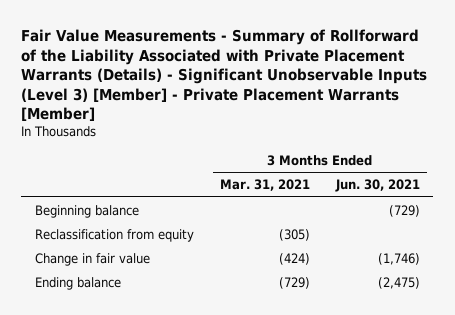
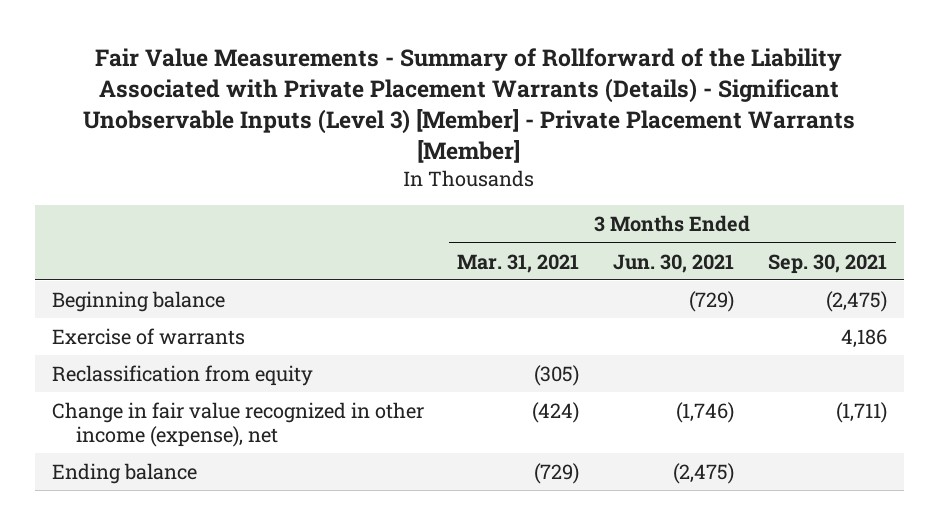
- | 3 Months Ended Mar. 31, 2021 | 3 Months Ended Jun. 30, 2021
+ | 3 Months Ended Mar. 31, 2021 | 3 Months Ended Jun. 30, 2021 | 3 Months Ended Sep. 30, 2021
+ Exercise of warrants | | | 4,186
- Change in fair value | (424) | (1,746)
+ Change in fair value recognized in other income (expense), net | (424) | (1,746) | (1,711)

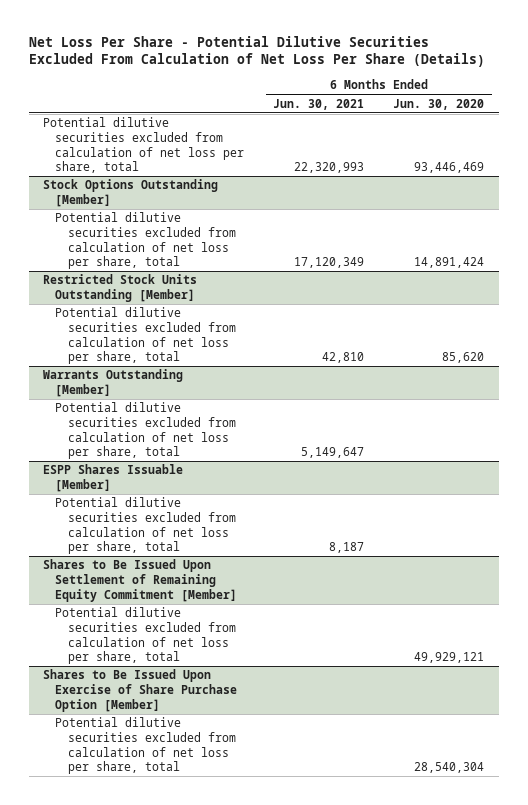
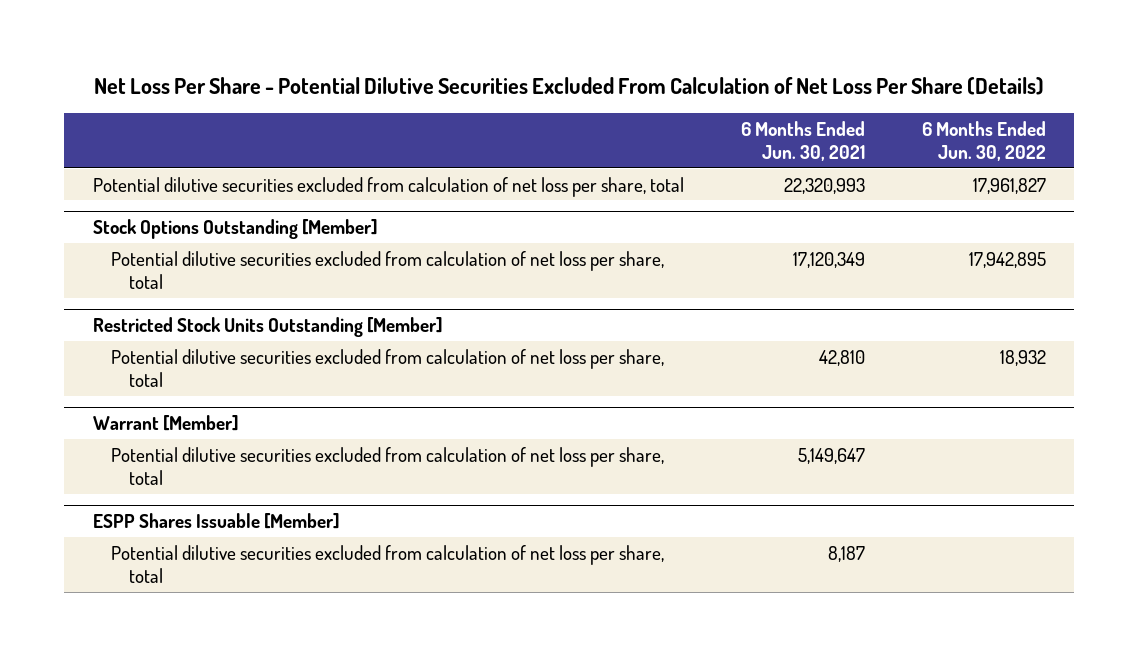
- | 6 Months Ended Jun. 30, 2021 | 6 Months Ended Jun. 30, 2020
+ | 6 Months Ended Jun. 30, 2021 | 6 Months Ended Jun. 30, 2022
- Warrants Outstanding [Member]
+ Warrant [Member]
- Shares to Be Issued Upon Settlement of Remaining Equity Commitment [Member]
- Potential dilutive securities excluded from calculation of net loss per share, total | | 49,929,121
- Shares to Be Issued Upon Exercise of Share Purchase Option [Member]
- Potential dilutive securities excluded from calculation of net loss per share, total | | 28,540,304

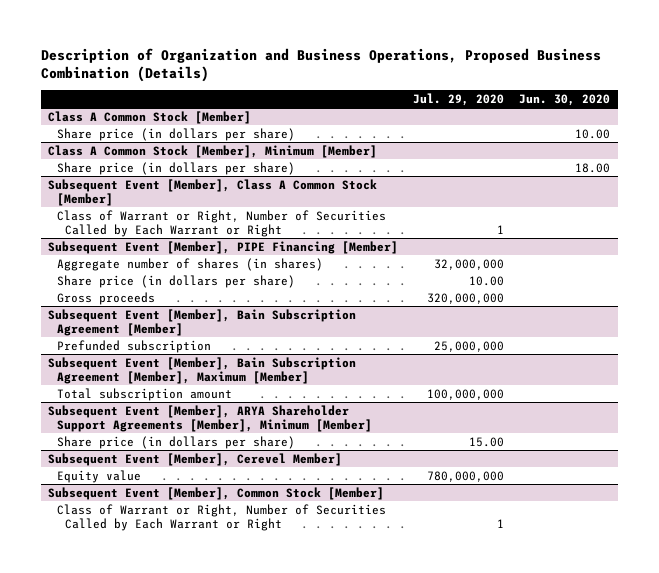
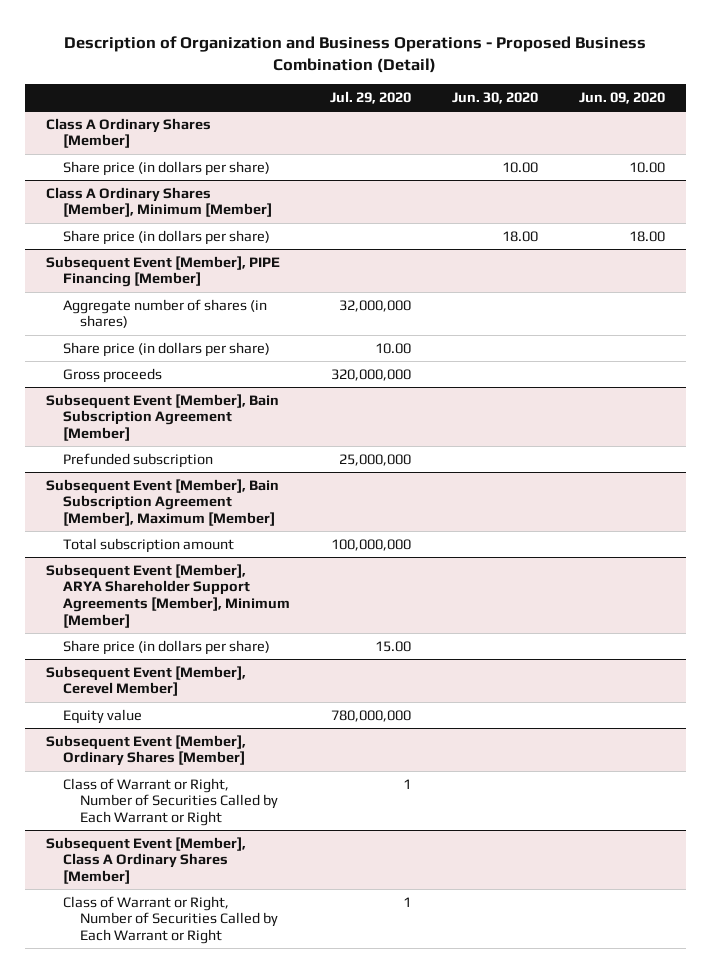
- Description of Organization and Business Operations, Proposed Business Combination (Details)
+ Description of Organization and Business Operations - Proposed Business Combination (Detail)
- | Jul. 29, 2020 | Jun. 30, 2020
+ | Jul. 29, 2020 | Jun. 30, 2020 | Jun. 09, 2020
- Class A Common Stock [Member]
+ Class A Ordinary Shares [Member]
- Class A Common Stock [Member], Minimum [Member]
+ Class A Ordinary Shares [Member], Minimum [Member]
- Subsequent Event [Member], Class A Common Stock [Member]
- Class of Warrant or Right, Number of Securities Called by Each Warrant or Right | 1 |
- Subsequent Event [Member], Common Stock [Member]
+ Subsequent Event [Member], Ordinary Shares [Member]
+ Subsequent Event [Member], Class A Ordinary Shares [Member]
+ Class of Warrant or Right, Number of Securities Called by Each Warrant or Right | 1 | |

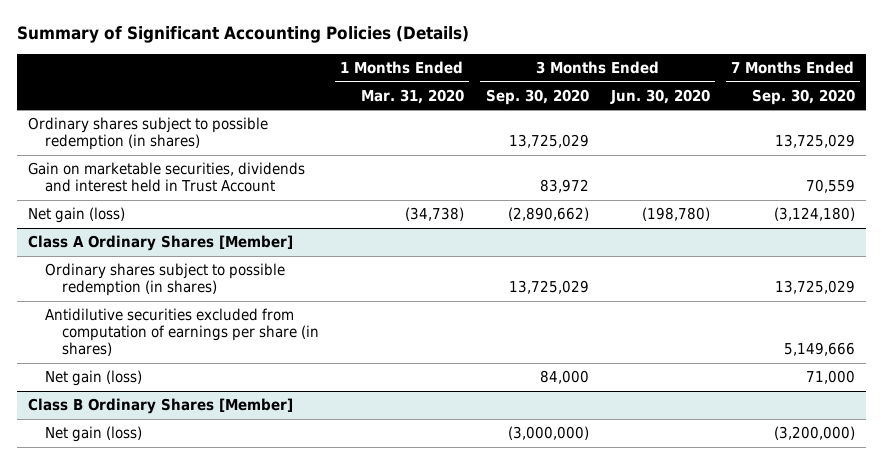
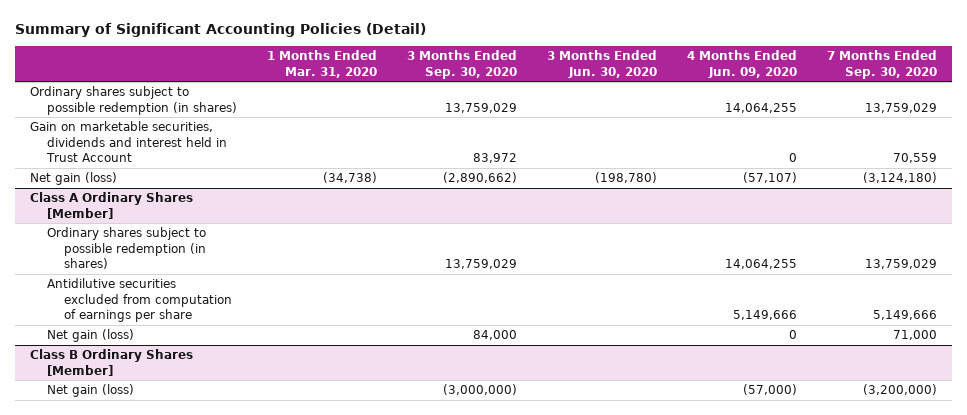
- Summary of Significant Accounting Policies (Details)
+ Summary of Significant Accounting Policies (Detail)
- | 1 Months Ended Mar. 31, 2020 | 3 Months Ended Sep. 30, 2020 | 3 Months Ended Jun. 30, 2020 | 7 Months Ended Sep. 30, 2020
+ | 1 Months Ended Mar. 31, 2020 | 3 Months Ended Sep. 30, 2020 | 3 Months Ended Jun. 30, 2020 | 4 Months Ended Jun. 09, 2020 | 7 Months Ended Sep. 30, 2020
- Ordinary shares subject to possible redemption (in shares) | | 13,725,029 | | 13,725,029
+ Ordinary shares subject to possible redemption (in shares) | | 13,759,029 | | 14,064,255 | 13,759,029
@ Class A Ordinary Shares [Member]
- Ordinary shares subject to possible redemption (in shares) | | 13,725,029 | | 13,725,029
- Antidilutive securities excluded from computation of earnings per share (in shares) | | | | 5,149,666
+ Ordinary shares subject to possible redemption (in shares) | | 13,759,029 | | 14,064,255 | 13,759,029
+ Antidilutive securities excluded from computation of earnings per share | | | | 5,149,666 | 5,149,666

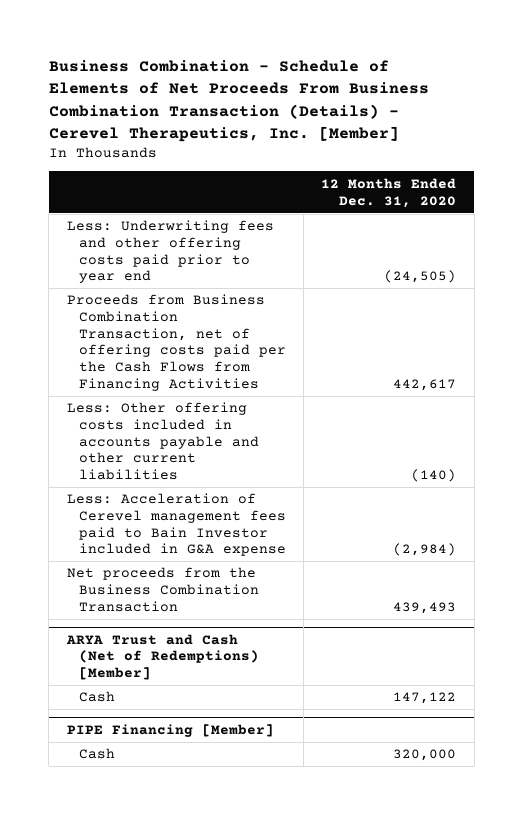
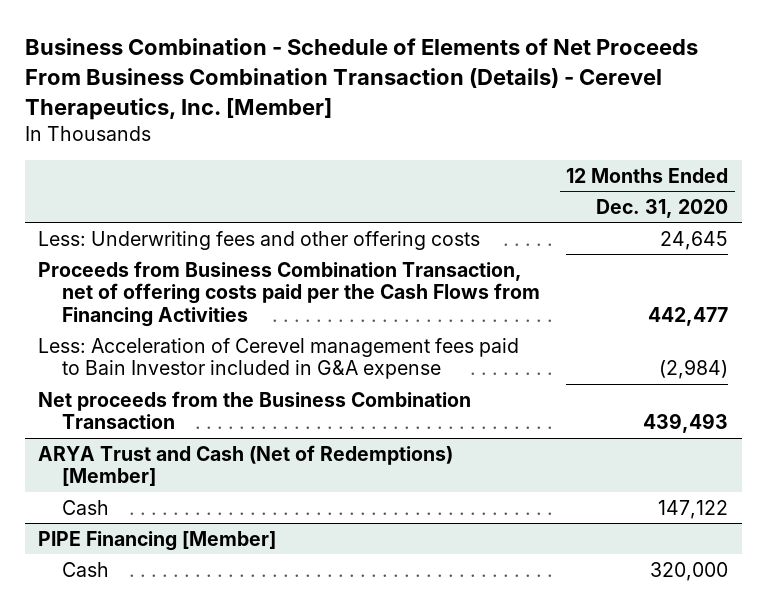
- Less: Underwriting fees and other offering costs paid prior to year end | (24,505)
- Proceeds from Business Combination Transaction, net of offering costs paid per the Cash Flows from Financing Activities | 442,617
- Less: Other offering costs included in accounts payable and other current liabilities | (140)
+ Less: Underwriting fees and other offering costs | 24,645
+ Proceeds from Business Combination Transaction, net of offering costs paid per the Cash Flows from Financing Activities | 442,477

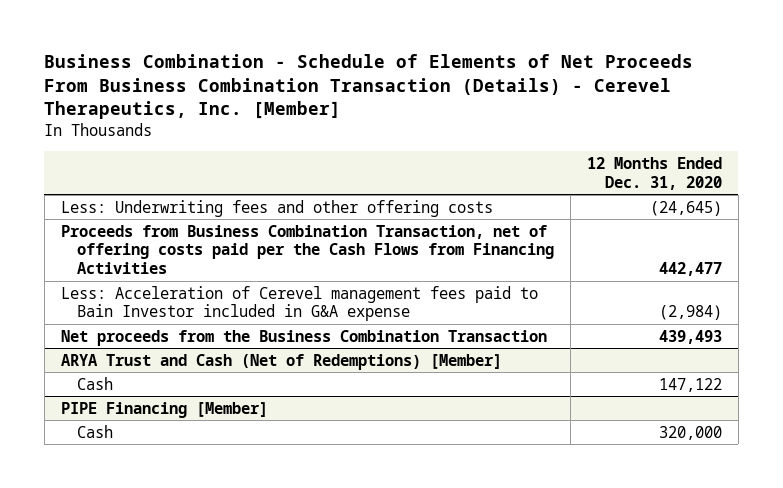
- Less: Underwriting fees and other offering costs | 24,645
+ Less: Underwriting fees and other offering costs | (24,645)

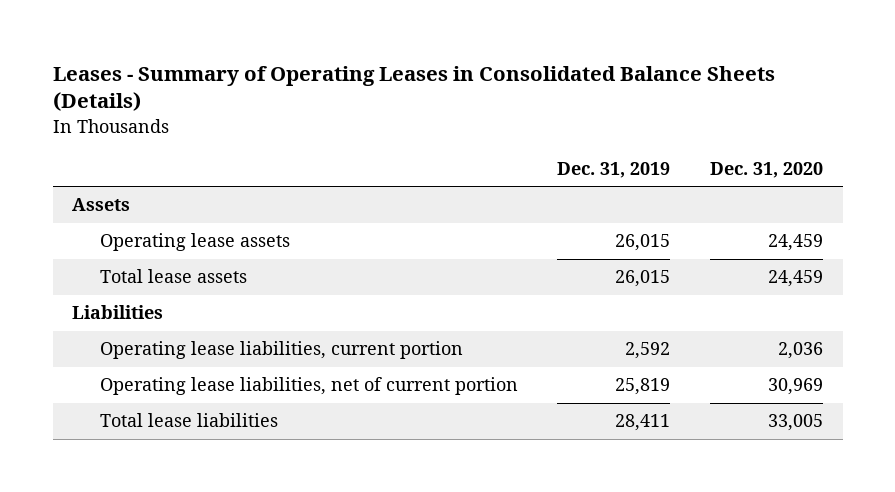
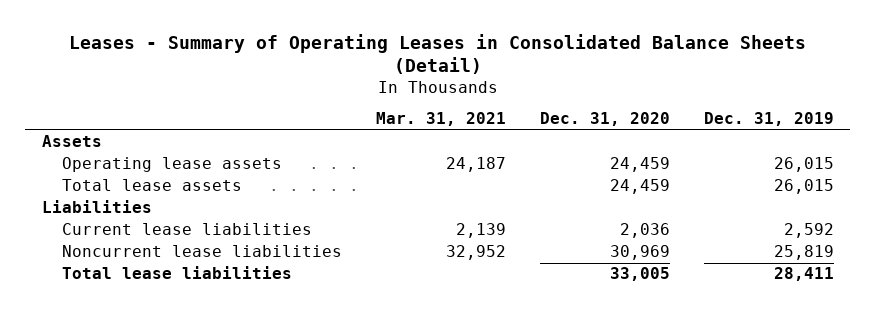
- Leases - Summary of Operating Leases in Consolidated Balance Sheets (Details)
+ Leases - Summary of Operating Leases in Consolidated Balance Sheets (Detail)
- | Dec. 31, 2019 | Dec. 31, 2020
+ | Mar. 31, 2021 | Dec. 31, 2020 | Dec. 31, 2019
- Operating lease liabilities, current portion | 2,592 | 2,036
- Operating lease liabilities, net of current portion | 25,819 | 30,969
+ Current lease liabilities | 2,139 | 2,036 | 2,592
+ Noncurrent lease liabilities | 32,952 | 30,969 | 25,819

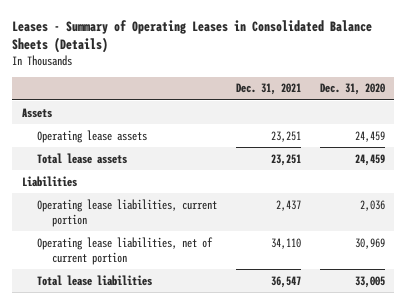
- Leases - Summary of Operating Leases in Consolidated Balance Sheets (Detail)
+ Leases - Summary of Operating Leases in Consolidated Balance Sheets (Details)
- | Mar. 31, 2021 | Dec. 31, 2020 | Dec. 31, 2019
+ | Dec. 31, 2021 | Dec. 31, 2020
- Current lease liabilities | 2,139 | 2,036 | 2,592
- Noncurrent lease liabilities | 32,952 | 30,969 | 25,819
+ Operating lease liabilities, current portion | 2,437 | 2,036
+ Operating lease liabilities, net of current portion | 34,110 | 30,969

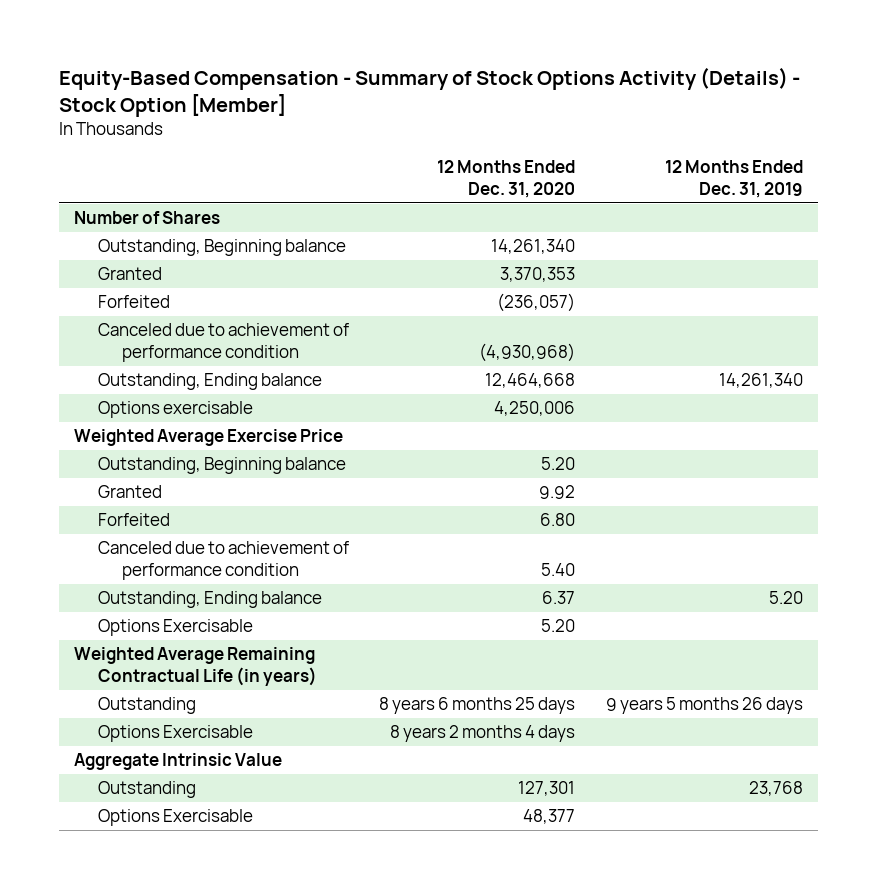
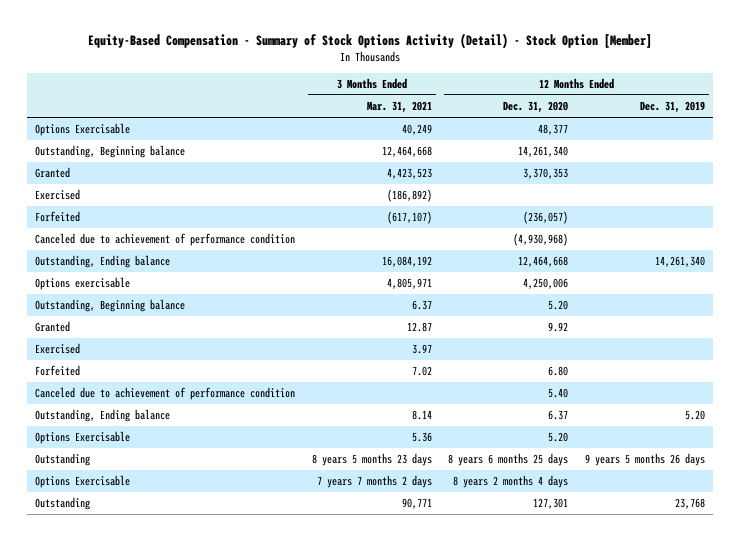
- Equity-Based Compensation - Summary of Stock Options Activity (Details) - Stock Option [Member]
+ Equity-Based Compensation - Summary of Stock Options Activity (Detail) - Stock Option [Member]
- | 12 Months Ended Dec. 31, 2020 | 12 Months Ended Dec. 31, 2019
+ | 3 Months Ended Mar. 31, 2021 | 12 Months Ended Dec. 31, 2020 | 12 Months Ended Dec. 31, 2019
- Number of Shares
moved up: Options Exercisable | 40,249 | 48,377 |
+ Exercised | (186,892) | |
- Weighted Average Exercise Price
+ Exercised | 3.97 | |
- Weighted Average Remaining Contractual Life (in years)
- Aggregate Intrinsic Value

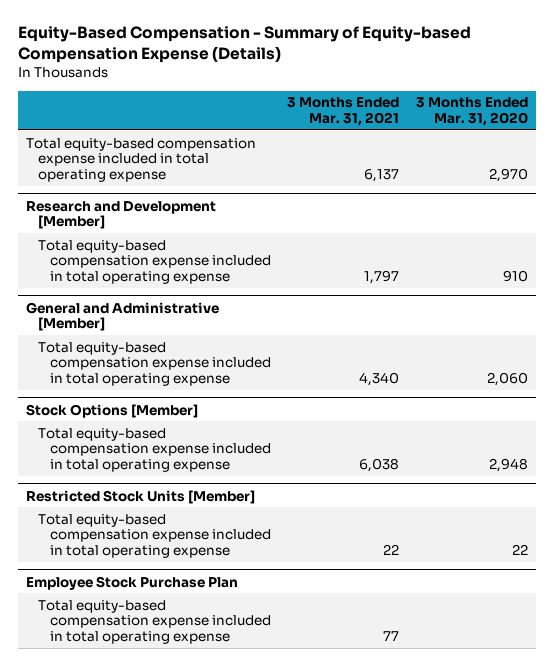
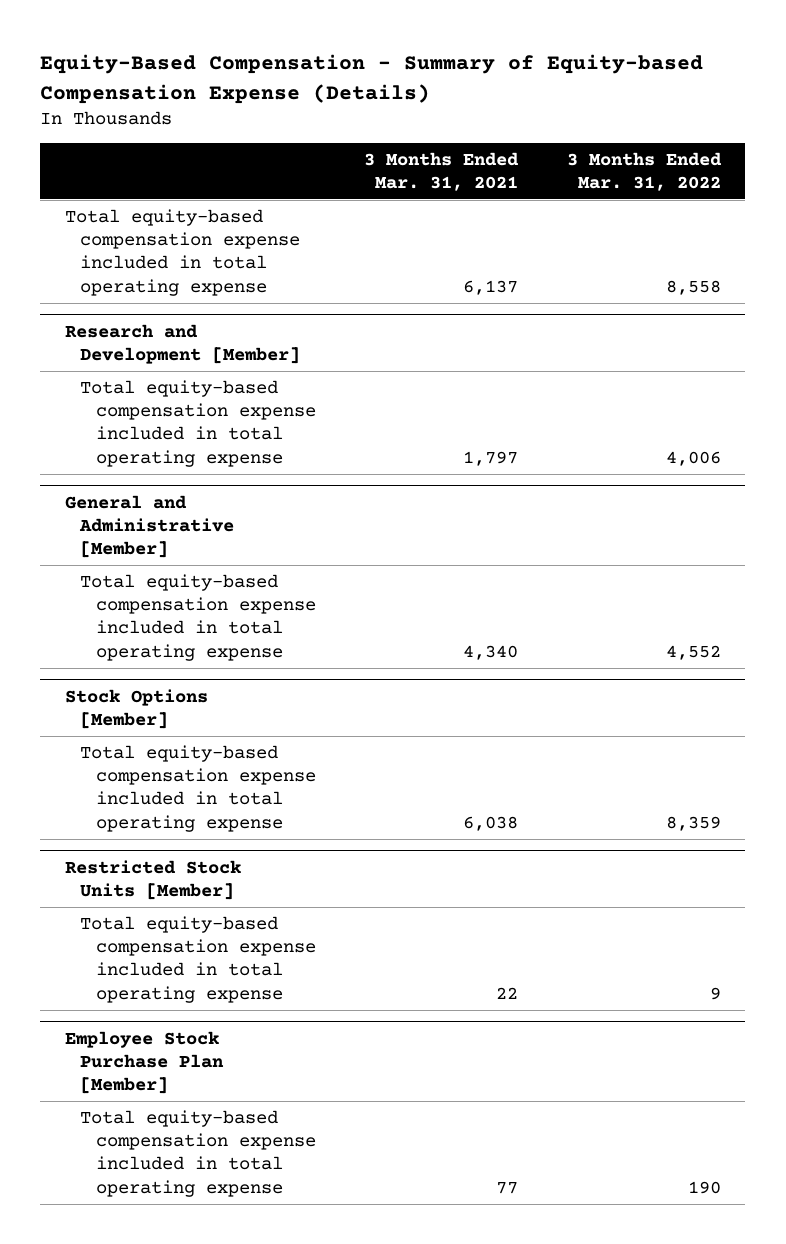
- | 3 Months Ended Mar. 31, 2021 | 3 Months Ended Mar. 31, 2020
+ | 3 Months Ended Mar. 31, 2021 | 3 Months Ended Mar. 31, 2022
- Employee Stock Purchase Plan
+ Employee Stock Purchase Plan [Member]

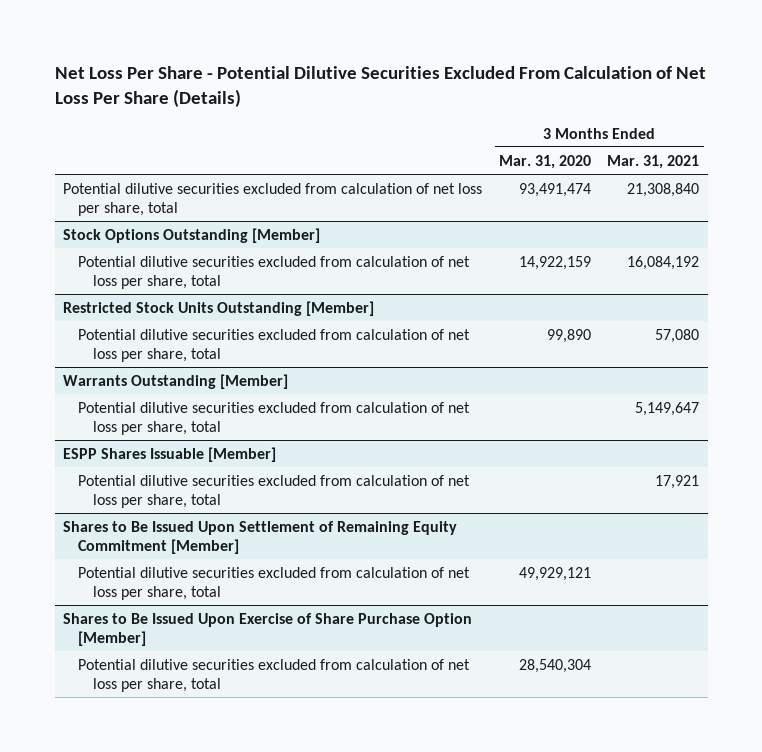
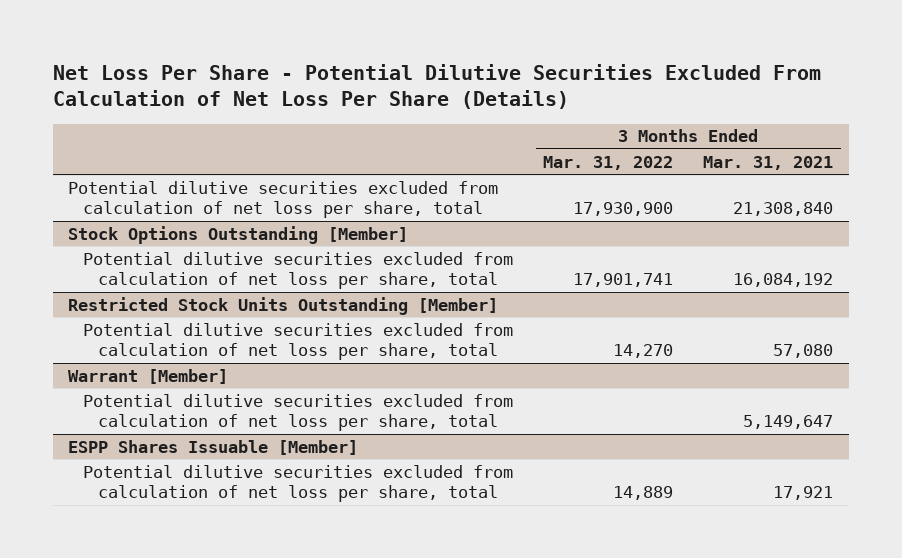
- | 3 Months Ended Mar. 31, 2020 | 3 Months Ended Mar. 31, 2021
+ | 3 Months Ended Mar. 31, 2022 | 3 Months Ended Mar. 31, 2021
- Warrants Outstanding [Member]
+ Warrant [Member]
- Shares to Be Issued Upon Settlement of Remaining Equity Commitment [Member]
- Potential dilutive securities excluded from calculation of net loss per share, total | 49,929,121 |
- Shares to Be Issued Upon Exercise of Share Purchase Option [Member]
- Potential dilutive securities excluded from calculation of net loss per share, total | 28,540,304 |

